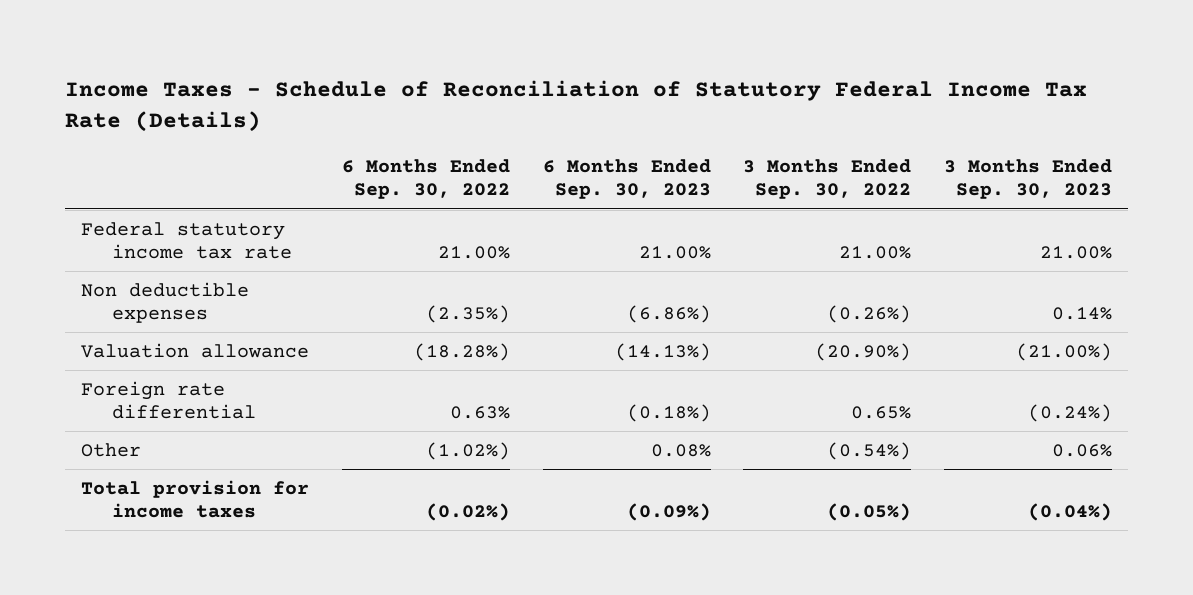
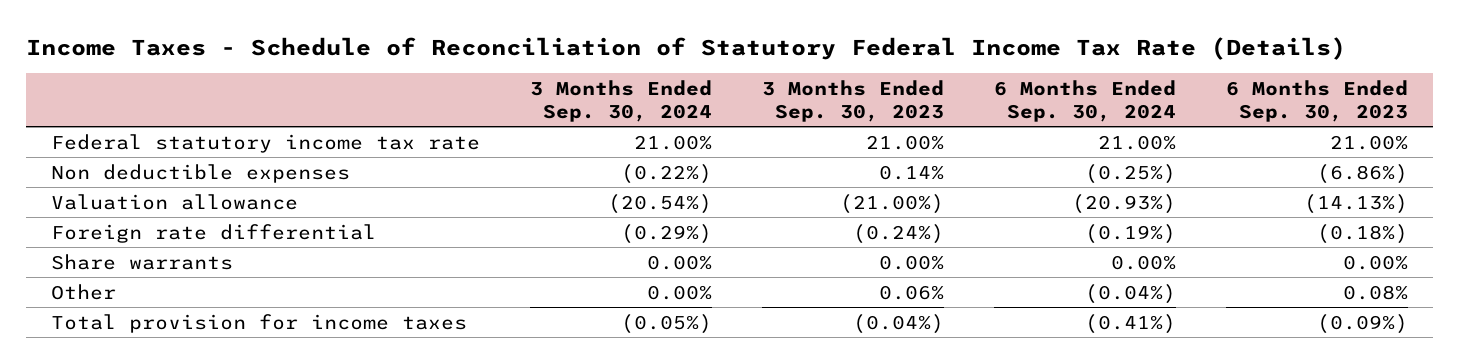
- | 6 Months Ended Sep. 30, 2022 | 6 Months Ended Sep. 30, 2023 | 3 Months Ended Sep. 30, 2022 | 3 Months Ended Sep. 30, 2023
+ | 3 Months Ended Sep. 30, 2024 | 3 Months Ended Sep. 30, 2023 | 6 Months Ended Sep. 30, 2024 | 6 Months Ended Sep. 30, 2023
+ Share warrants | 0.00% | 0.00% | 0.00% | 0.00%

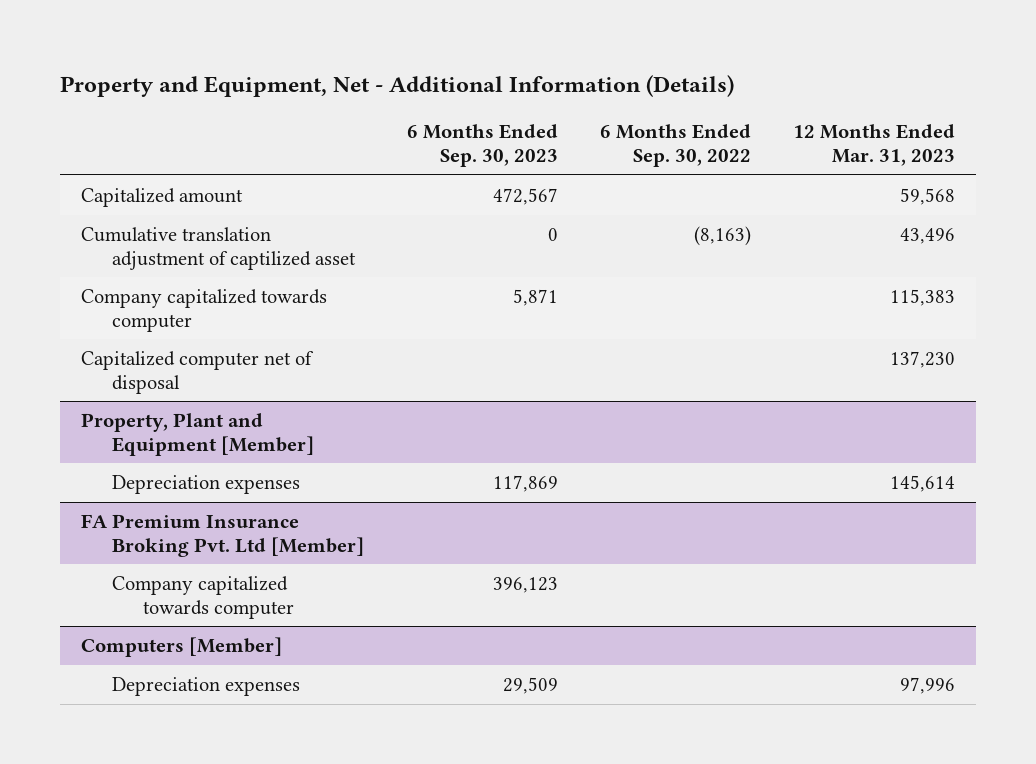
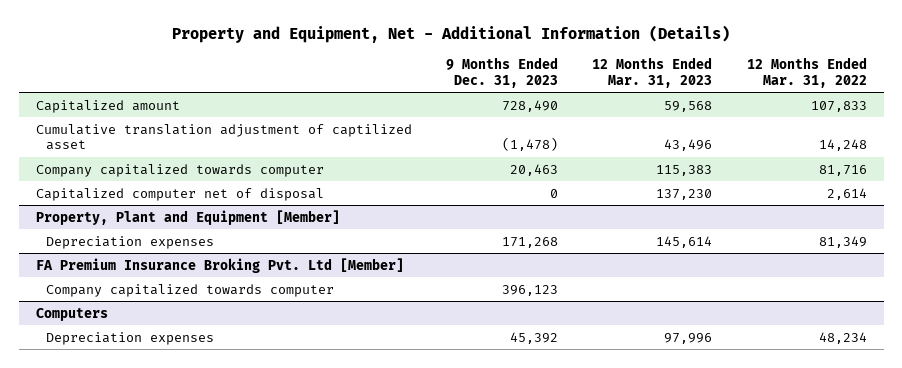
- | 6 Months Ended Sep. 30, 2023 | 6 Months Ended Sep. 30, 2022 | 12 Months Ended Mar. 31, 2023
+ | 9 Months Ended Dec. 31, 2023 | 12 Months Ended Mar. 31, 2023 | 12 Months Ended Mar. 31, 2022
- Computers [Member]
+ Computers

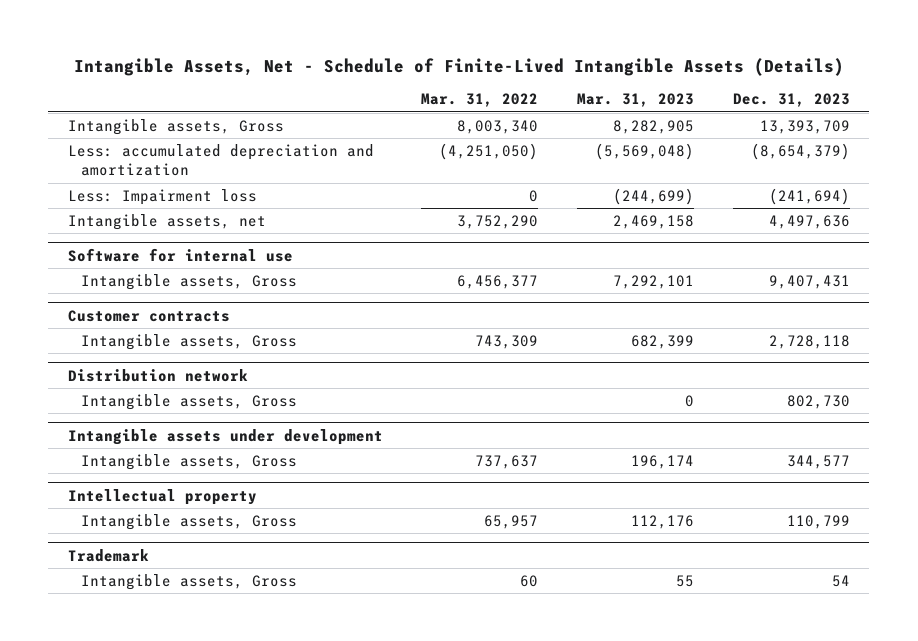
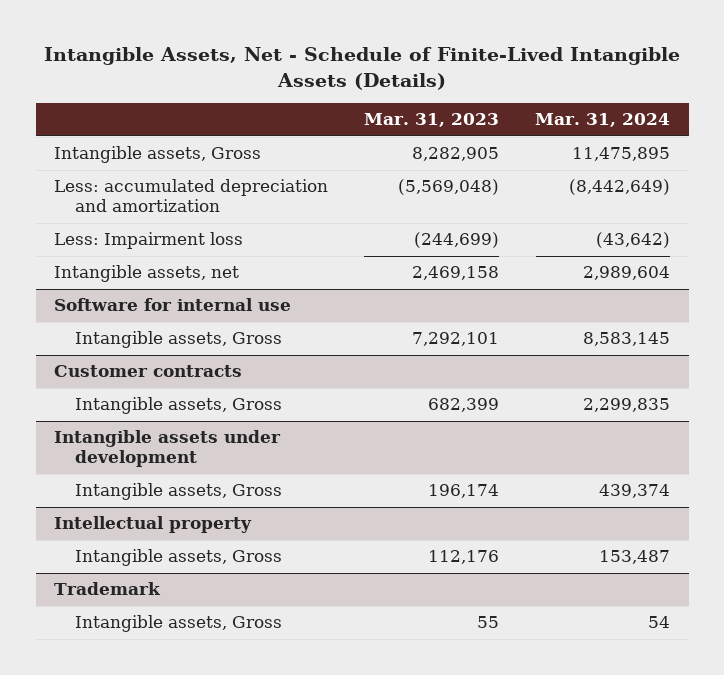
- | Mar. 31, 2022 | Mar. 31, 2023 | Dec. 31, 2023
+ | Mar. 31, 2023 | Mar. 31, 2024
- Distribution network
- Intangible assets, Gross | | 0 | 802,730

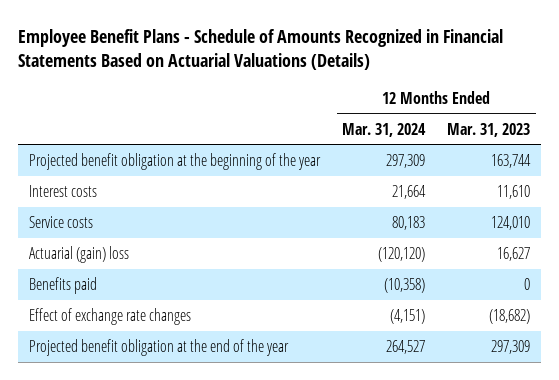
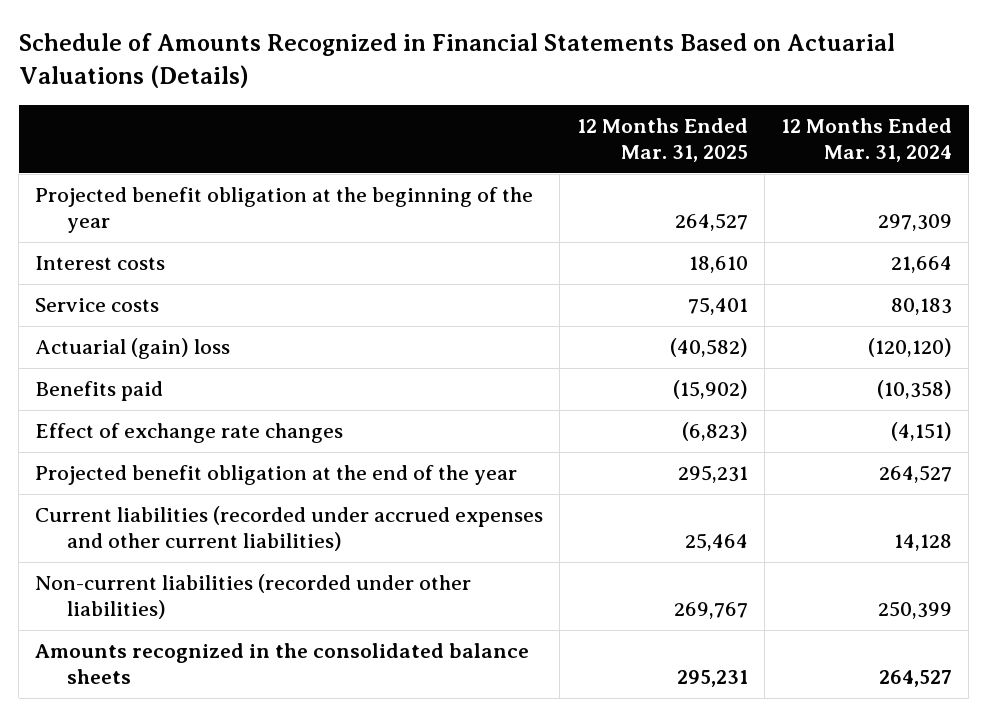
- Employee Benefit Plans - Schedule of Amounts Recognized in Financial Statements Based on Actuarial Valuations (Details)
+ Schedule of Amounts Recognized in Financial Statements Based on Actuarial Valuations (Details)
- | 12 Months Ended Mar. 31, 2024 | 12 Months Ended Mar. 31, 2023
+ | 12 Months Ended Mar. 31, 2025 | 12 Months Ended Mar. 31, 2024
+ Current liabilities (recorded under accrued expenses and other current liabilities) | 25,464 | 14,128
+ Non-current liabilities (recorded under other liabilities) | 269,767 | 250,399
+ Amounts recognized in the consolidated balance sheets | 295,231 | 264,527

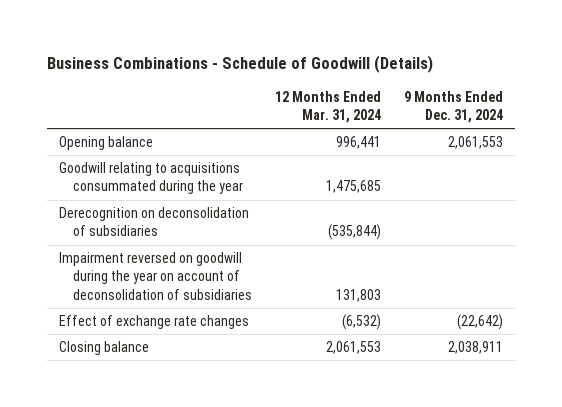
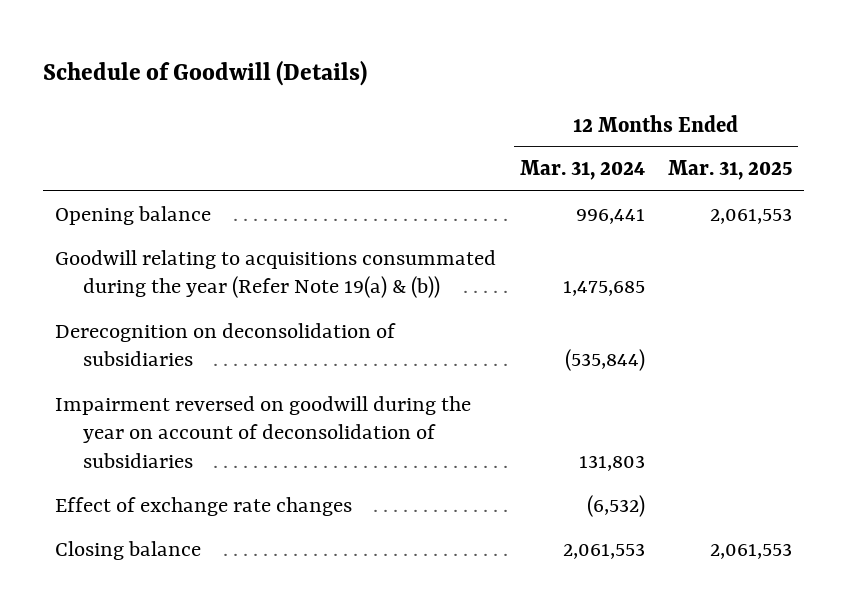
- Business Combinations - Schedule of Goodwill (Details)
+ Schedule of Goodwill (Details)
- | 12 Months Ended Mar. 31, 2024 | 9 Months Ended Dec. 31, 2024
+ | 12 Months Ended Mar. 31, 2024 | 12 Months Ended Mar. 31, 2025
- Goodwill relating to acquisitions consummated during the year | 1,475,685 |
+ Goodwill relating to acquisitions consummated during the year (Refer Note 19(a) & (b)) | 1,475,685 |

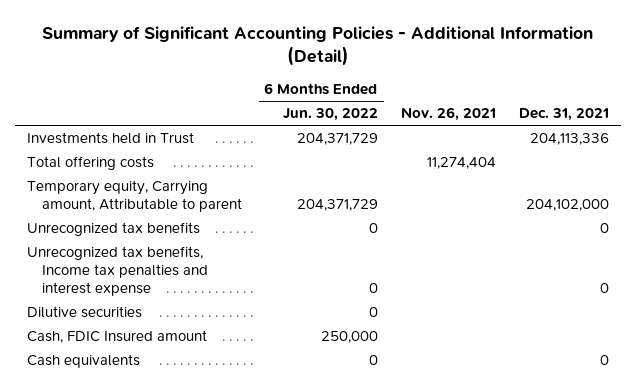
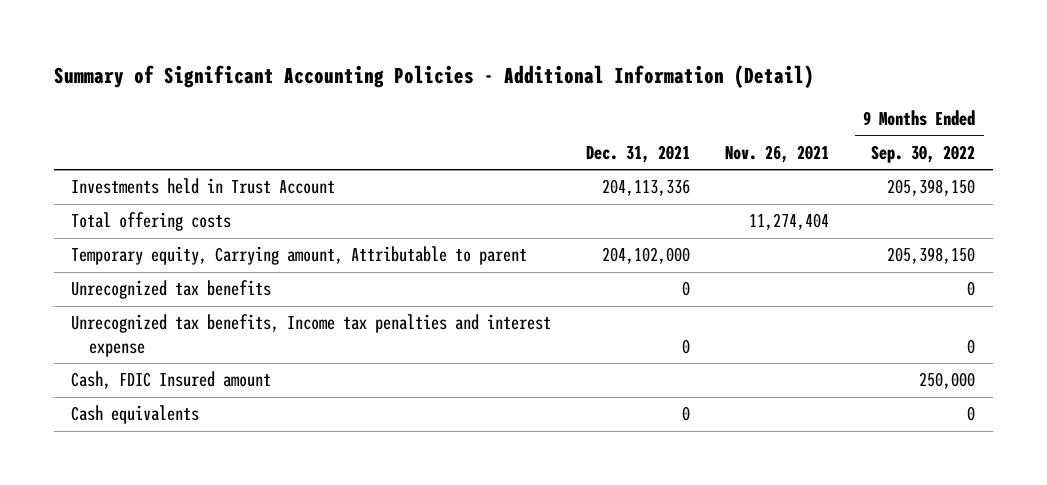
- | 6 Months Ended Jun. 30, 2022 | Nov. 26, 2021 | Dec. 31, 2021
+ | Dec. 31, 2021 | Nov. 26, 2021 | 9 Months Ended Sep. 30, 2022
- Investments held in Trust | 204,371,729 | | 204,113,336
+ Investments held in Trust Account | 204,113,336 | | 205,398,150
- Dilutive securities | 0 | |

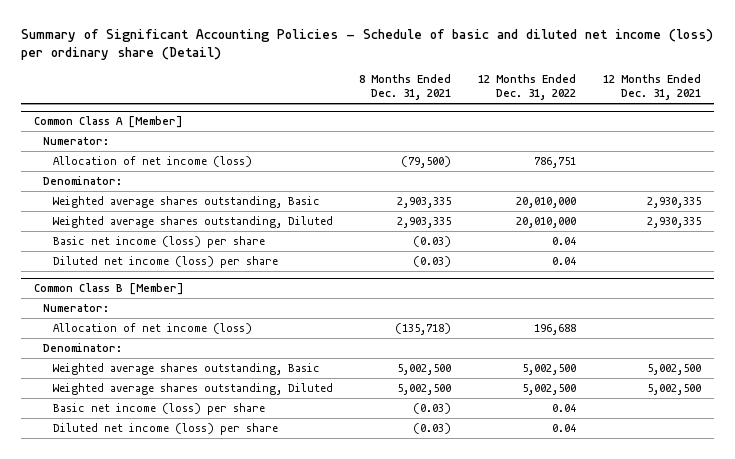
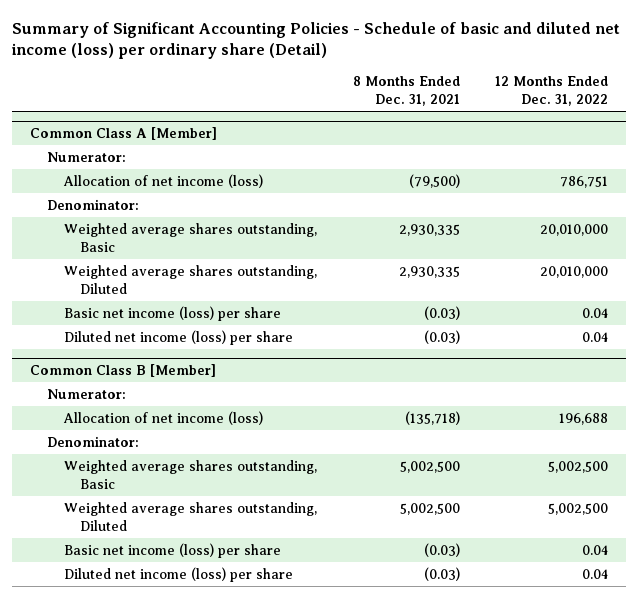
- | 8 Months Ended Dec. 31, 2021 | 12 Months Ended Dec. 31, 2022 | 12 Months Ended Dec. 31, 2021
+ | 8 Months Ended Dec. 31, 2021 | 12 Months Ended Dec. 31, 2022
@ Common Class A [Member]
- Weighted average shares outstanding, Basic | 2,903,335 | 20,010,000 | 2,930,335
- Weighted average shares outstanding, Diluted | 2,903,335 | 20,010,000 | 2,930,335
+ Weighted average shares outstanding, Basic | 2,930,335 | 20,010,000
+ Weighted average shares outstanding, Diluted | 2,930,335 | 20,010,000

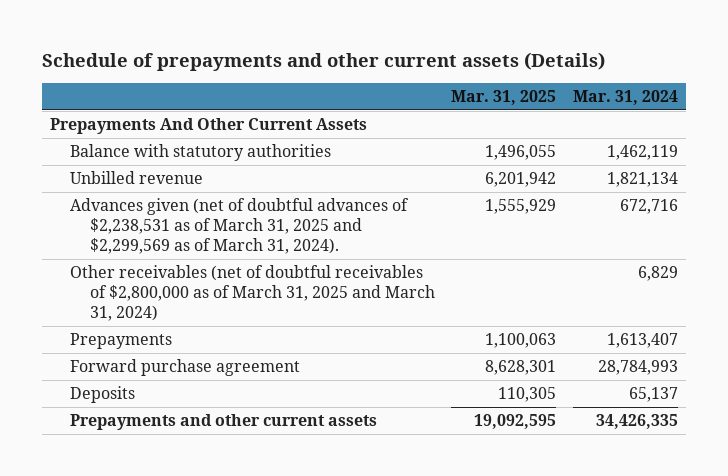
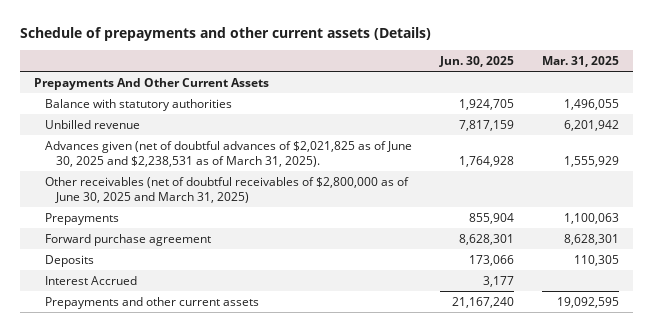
- | Mar. 31, 2025 | Mar. 31, 2024
+ | Jun. 30, 2025 | Mar. 31, 2025
- Advances given (net of doubtful advances of $2,238,531 as of March 31, 2025 and $2,299,569 as of March 31, 2024). | 1,555,929 | 672,716
- Other receivables (net of doubtful receivables of $2,800,000 as of March 31, 2025 and March 31, 2024) | | 6,829
+ Advances given (net of doubtful advances of $2,021,825 as of June 30, 2025 and $2,238,531 as of March 31, 2025). | 1,764,928 | 1,555,929
+ Other receivables (net of doubtful receivables of $2,800,000 as of June 30, 2025 and March 31, 2025)
+ Interest Accrued | 3,177 |

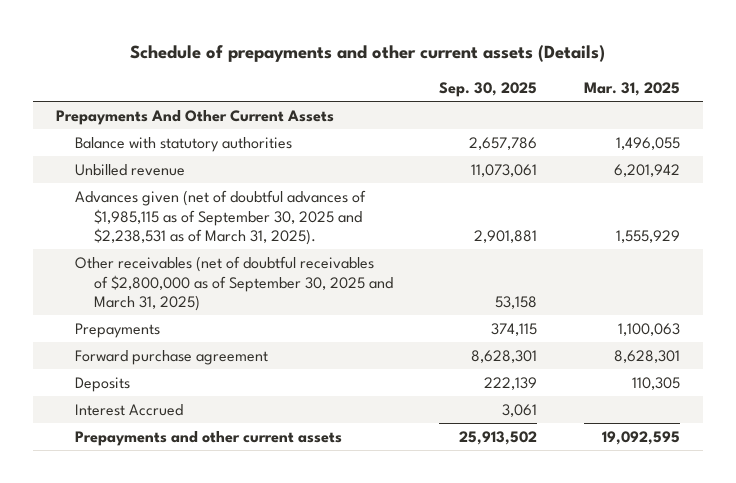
- | Jun. 30, 2025 | Mar. 31, 2025
+ | Sep. 30, 2025 | Mar. 31, 2025
- Advances given (net of doubtful advances of $2,021,825 as of June 30, 2025 and $2,238,531 as of March 31, 2025). | 1,764,928 | 1,555,929
- Other receivables (net of doubtful receivables of $2,800,000 as of June 30, 2025 and March 31, 2025)
+ Advances given (net of doubtful advances of $1,985,115 as of September 30, 2025 and $2,238,531 as of March 31, 2025). | 2,901,881 | 1,555,929
+ Other receivables (net of doubtful receivables of $2,800,000 as of September 30, 2025 and March 31, 2025) | 53,158 |

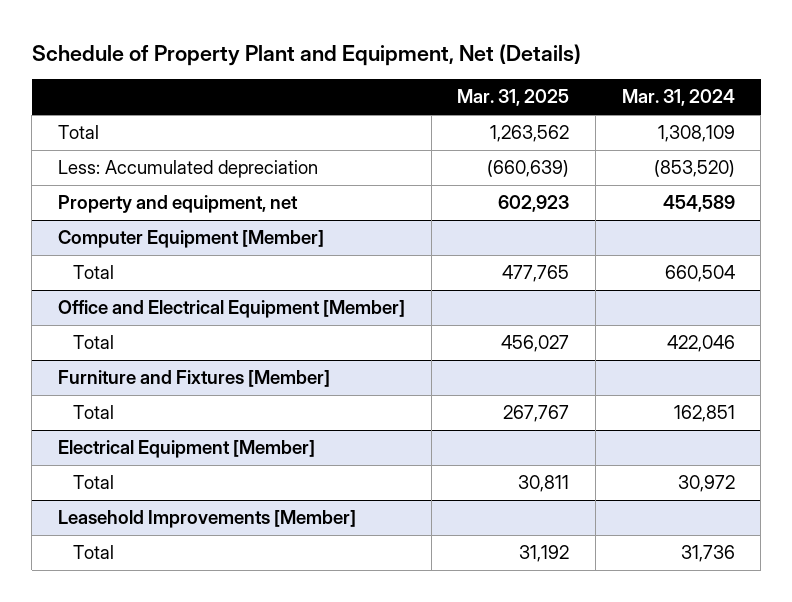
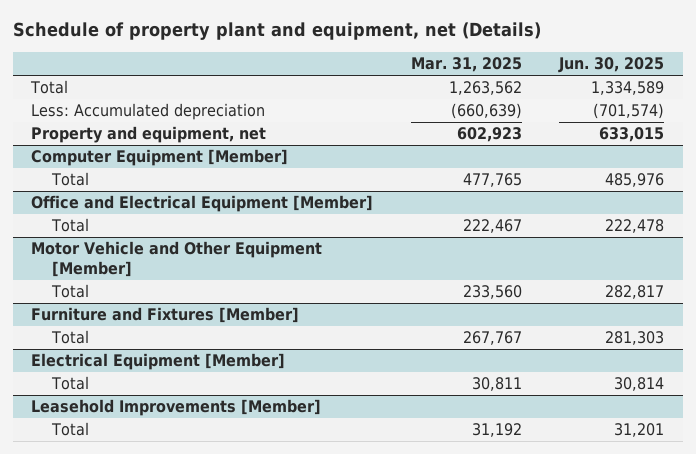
- Schedule of Property Plant and Equipment, Net (Details)
+ Schedule of property plant and equipment, net (Details)
- | Mar. 31, 2025 | Mar. 31, 2024
+ | Mar. 31, 2025 | Jun. 30, 2025
@ Office and Electrical Equipment [Member]
- Total | 456,027 | 422,046
+ Total | 222,467 | 222,478
+ Motor Vehicle and Other Equipment [Member]
+ Total | 233,560 | 282,817

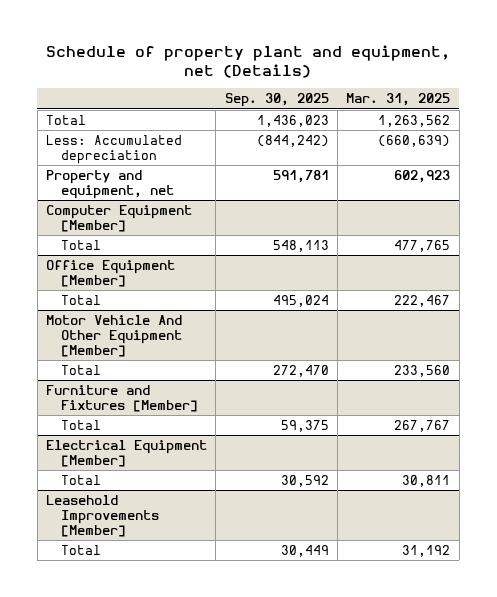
- | Mar. 31, 2025 | Jun. 30, 2025
+ | Sep. 30, 2025 | Mar. 31, 2025
- Office and Electrical Equipment [Member]
+ Office Equipment [Member]
- Motor Vehicle and Other Equipment [Member]
+ Motor Vehicle And Other Equipment [Member]

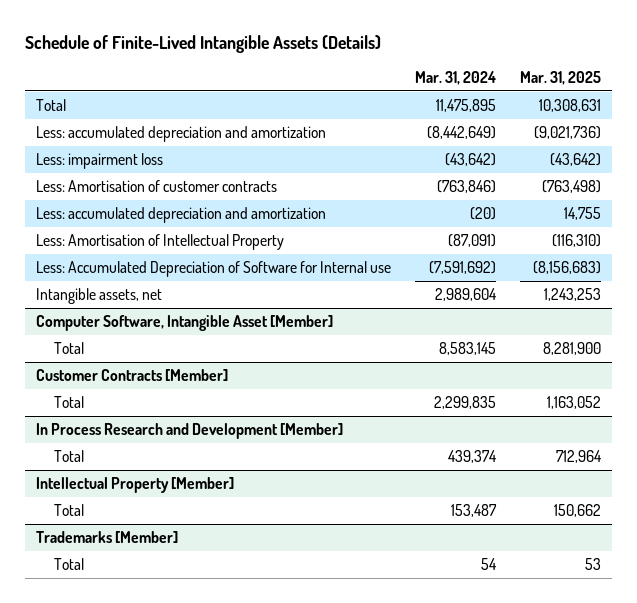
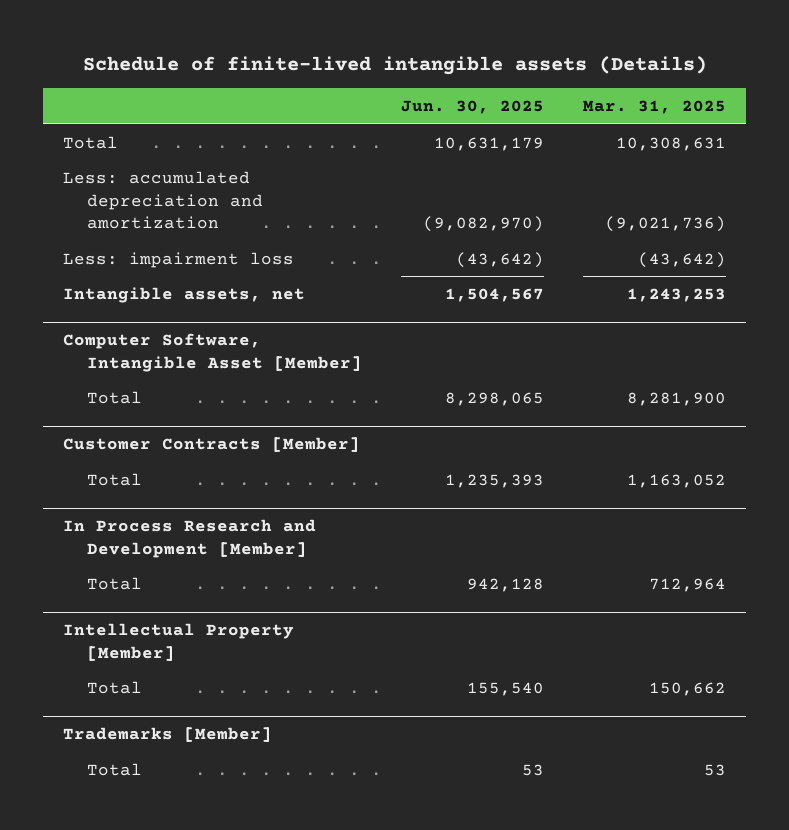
- Schedule of Finite-Lived Intangible Assets (Details)
+ Schedule of finite-lived intangible assets (Details)
- | Mar. 31, 2024 | Mar. 31, 2025
+ | Jun. 30, 2025 | Mar. 31, 2025
- Less: Amortisation of customer contracts | (763,846) | (763,498)
- Less: accumulated depreciation and amortization | (20) | 14,755
- Less: Amortisation of Intellectual Property | (87,091) | (116,310)
- Less: Accumulated Depreciation of Software for Internal use | (7,591,692) | (8,156,683)

